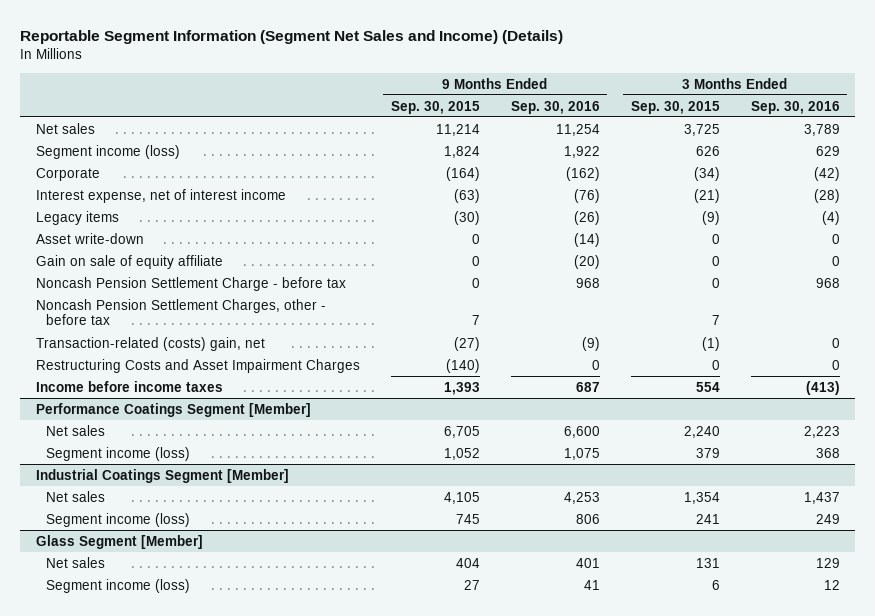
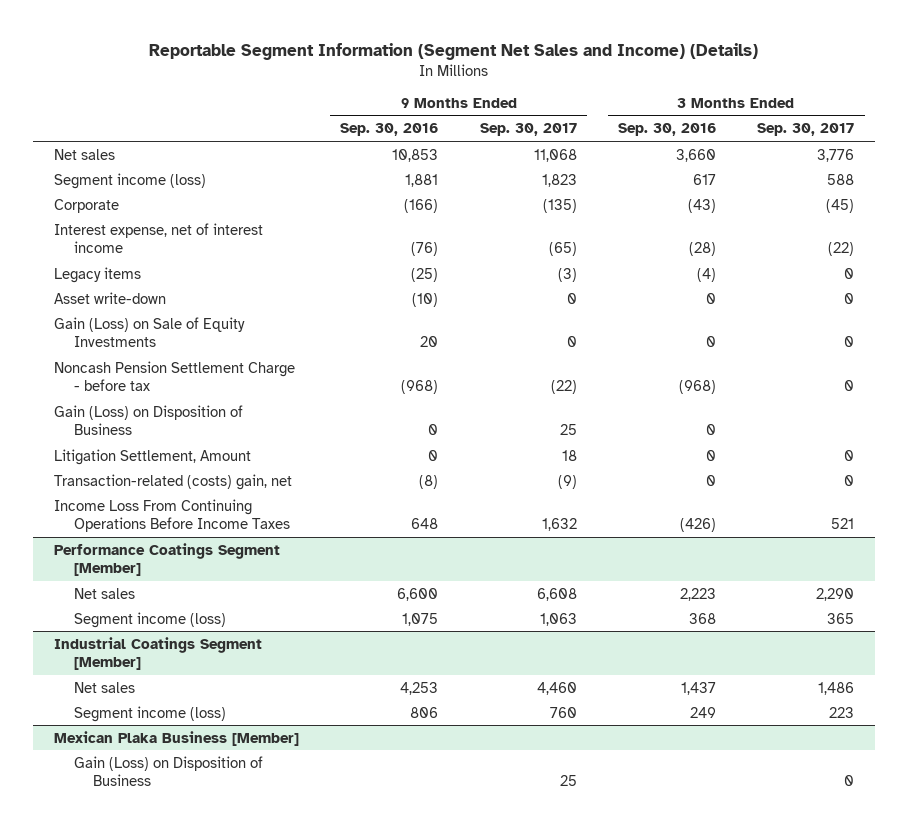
- | 9 Months Ended Sep. 30, 2015 | 9 Months Ended Sep. 30, 2016 | 3 Months Ended Sep. 30, 2015 | 3 Months Ended Sep. 30, 2016
+ | 9 Months Ended Sep. 30, 2016 | 9 Months Ended Sep. 30, 2017 | 3 Months Ended Sep. 30, 2016 | 3 Months Ended Sep. 30, 2017
- Net sales | 11,214 | 11,254 | 3,725 | 3,789
- Segment income (loss) | 1,824 | 1,922 | 626 | 629
- Corporate | (164) | (162) | (34) | (42)
+ Net sales | 10,853 | 11,068 | 3,660 | 3,776
+ Segment income (loss) | 1,881 | 1,823 | 617 | 588
+ Corporate | (166) | (135) | (43) | (45)
- Legacy items | (30) | (26) | (9) | (4)
- Asset write-down | 0 | (14) | 0 | 0
- Gain on sale of equity affiliate | 0 | (20) | 0 | 0
- Noncash Pension Settlement Charge - before tax | 0 | 968 | 0 | 968
- Noncash Pension Settlement Charges, other - before tax | 7 | | 7 |
- Transaction-related (costs) gain, net | (27) | (9) | (1) | 0
- Restructuring Costs and Asset Impairment Charges | (140) | 0 | 0 | 0
- Income before income taxes | 1,393 | 687 | 554 | (413)
+ Legacy items | (25) | (3) | (4) | 0
+ Asset write-down | (10) | 0 | 0 | 0
+ Gain (Loss) on Sale of Equity Investments | 20 | 0 | 0 | 0
+ Noncash Pension Settlement Charge - before tax | (968) | (22) | (968) | 0
+ Gain (Loss) on Disposition of Business | 0 | 25 | 0 |
+ Litigation Settlement, Amount | 0 | 18 | 0 | 0
+ Transaction-related (costs) gain, net | (8) | (9) | 0 | 0
+ Income Loss From Continuing Operations Before Income Taxes | 648 | 1,632 | (426) | 521
- Glass Segment [Member]
- Net sales | 404 | 401 | 131 | 129
- Segment income (loss) | 27 | 41 | 6 | 12
+ Mexican Plaka Business [Member]
+ Gain (Loss) on Disposition of Business | | 25 | | 0

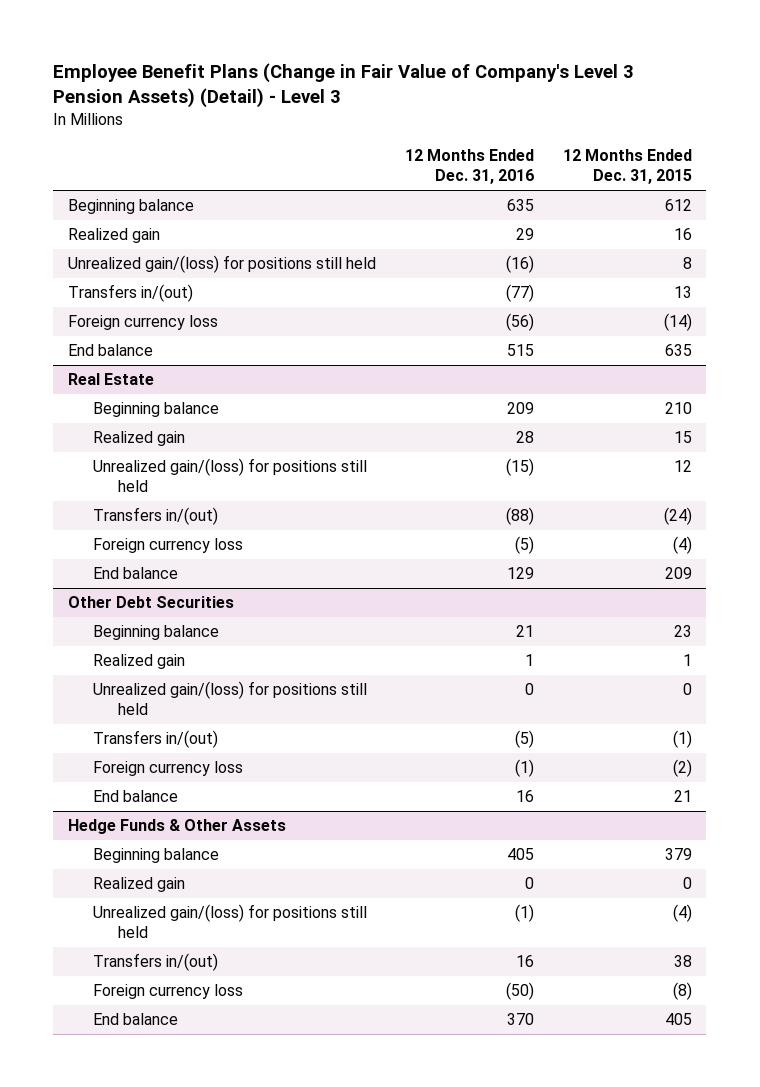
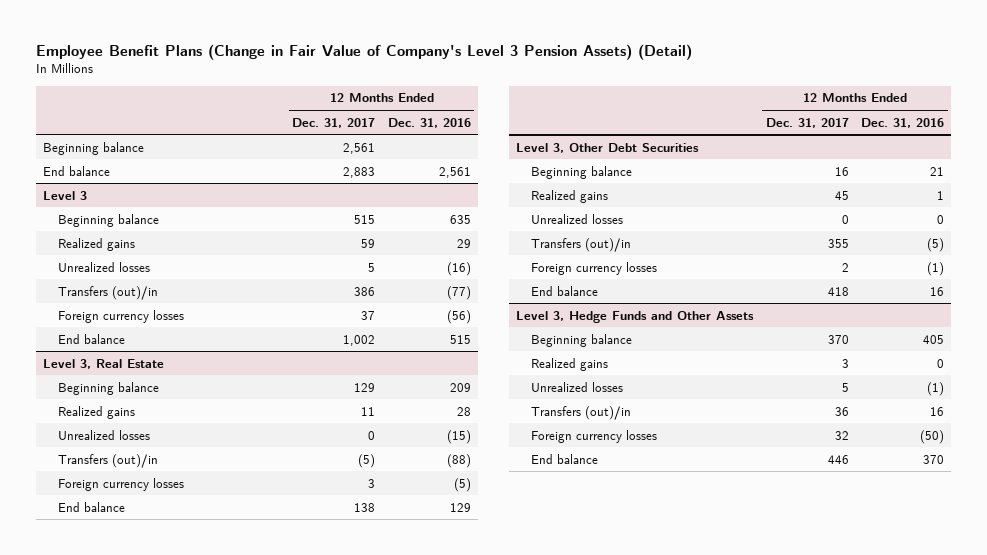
- Employee Benefit Plans (Change in Fair Value of Company's Level 3 Pension Assets) (Detail) - Level 3
+ Employee Benefit Plans (Change in Fair Value of Company's Level 3 Pension Assets) (Detail)
- | 12 Months Ended Dec. 31, 2016 | 12 Months Ended Dec. 31, 2015
+ | 12 Months Ended Dec. 31, 2017 | 12 Months Ended Dec. 31, 2016
+ Beginning balance | 2,561 |
+ End balance | 2,883 | 2,561
+ Level 3
- Realized gain | 29 | 16
- Unrealized gain/(loss) for positions still held | (16) | 8
- Transfers in/(out) | (77) | 13
- Foreign currency loss | (56) | (14)
+ Realized gains | 59 | 29
+ Unrealized losses | 5 | (16)
+ Transfers (out)/in | 386 | (77)
+ Foreign currency losses | 37 | (56)
- Real Estate
+ Level 3, Real Estate
- Realized gain | 28 | 15
- Unrealized gain/(loss) for positions still held | (15) | 12
- Transfers in/(out) | (88) | (24)
- Foreign currency loss | (5) | (4)
+ Realized gains | 11 | 28
+ Unrealized losses | 0 | (15)
+ Transfers (out)/in | (5) | (88)
+ Foreign currency losses | 3 | (5)
- Other Debt Securities
+ Level 3, Other Debt Securities
- Realized gain | 1 | 1
- Unrealized gain/(loss) for positions still held | 0 | 0
- Transfers in/(out) | (5) | (1)
- Foreign currency loss | (1) | (2)
+ Realized gains | 45 | 1
+ Unrealized losses | 0 | 0
+ Transfers (out)/in | 355 | (5)
+ Foreign currency losses | 2 | (1)
- Hedge Funds & Other Assets
+ Level 3, Hedge Funds and Other Assets
- Realized gain | 0 | 0
- Unrealized gain/(loss) for positions still held | (1) | (4)
- Transfers in/(out) | 16 | 38
- Foreign currency loss | (50) | (8)
+ Realized gains | 3 | 0
+ Unrealized losses | 5 | (1)
+ Transfers (out)/in | 36 | 16
+ Foreign currency losses | 32 | (50)

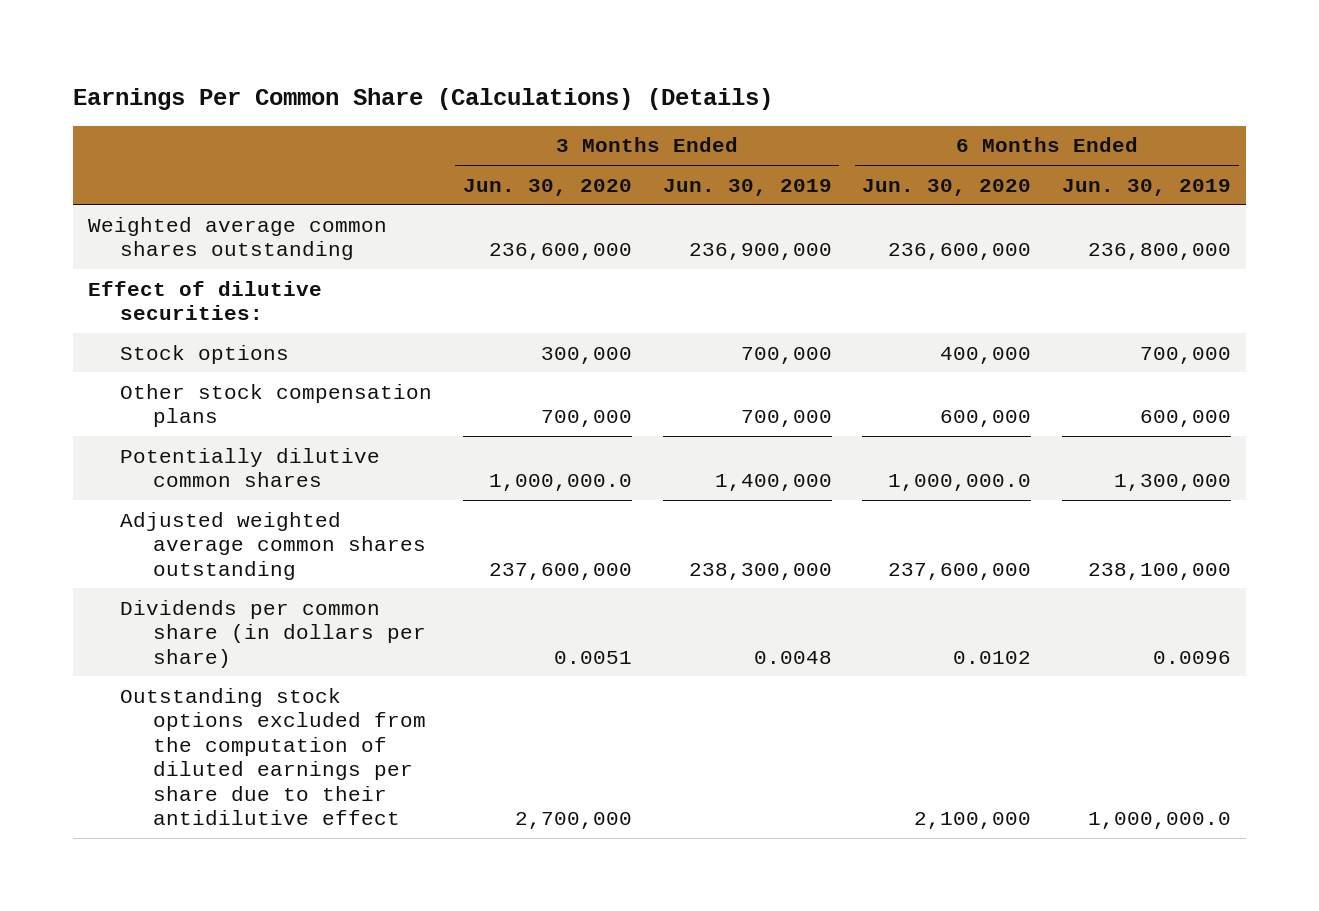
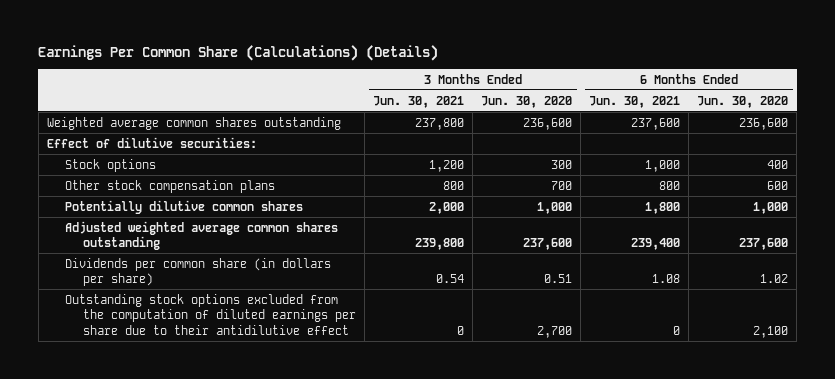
- | 3 Months Ended Jun. 30, 2020 | 3 Months Ended Jun. 30, 2019 | 6 Months Ended Jun. 30, 2020 | 6 Months Ended Jun. 30, 2019
+ | 3 Months Ended Jun. 30, 2021 | 3 Months Ended Jun. 30, 2020 | 6 Months Ended Jun. 30, 2021 | 6 Months Ended Jun. 30, 2020
- Weighted average common shares outstanding | 236,600,000 | 236,900,000 | 236,600,000 | 236,800,000
+ Weighted average common shares outstanding | 237,800 | 236,600 | 237,600 | 236,600
- Stock options | 300,000 | 700,000 | 400,000 | 700,000
- Other stock compensation plans | 700,000 | 700,000 | 600,000 | 600,000
- Potentially dilutive common shares | 1,000,000.0 | 1,400,000 | 1,000,000.0 | 1,300,000
- Adjusted weighted average common shares outstanding | 237,600,000 | 238,300,000 | 237,600,000 | 238,100,000
- Dividends per common share (in dollars per share) | 0.0051 | 0.0048 | 0.0102 | 0.0096
- Outstanding stock options excluded from the computation of diluted earnings per share due to their antidilutive effect | 2,700,000 | | 2,100,000 | 1,000,000.0
+ Stock options | 1,200 | 300 | 1,000 | 400
+ Other stock compensation plans | 800 | 700 | 800 | 600
+ Potentially dilutive common shares | 2,000 | 1,000 | 1,800 | 1,000
+ Adjusted weighted average common shares outstanding | 239,800 | 237,600 | 239,400 | 237,600
+ Dividends per common share (in dollars per share) | 0.54 | 0.51 | 1.08 | 1.02
+ Outstanding stock options excluded from the computation of diluted earnings per share due to their antidilutive effect | 0 | 2,700 | 0 | 2,100

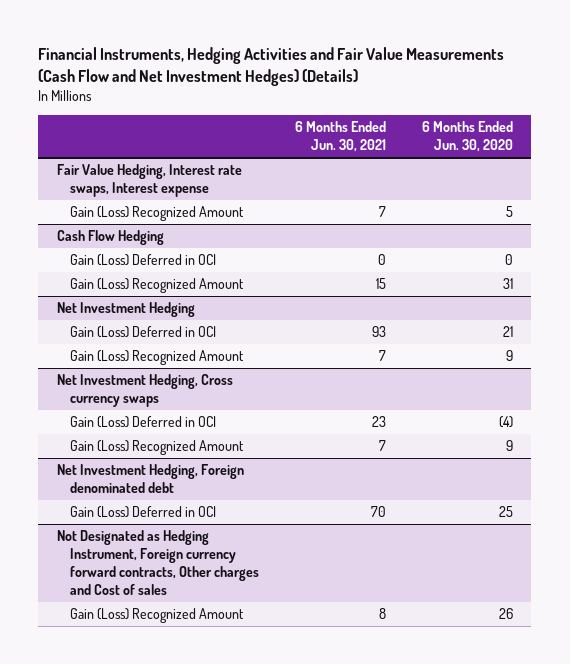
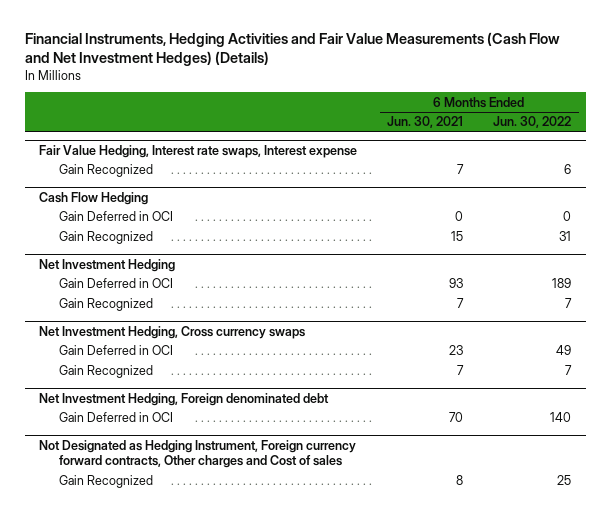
- | 6 Months Ended Jun. 30, 2021 | 6 Months Ended Jun. 30, 2020
+ | 6 Months Ended Jun. 30, 2021 | 6 Months Ended Jun. 30, 2022
@ Fair Value Hedging, Interest rate swaps, Interest expense
- Gain (Loss) Recognized Amount | 7 | 5
+ Gain Recognized | 7 | 6
@ Cash Flow Hedging
- Gain (Loss) Deferred in OCI | 0 | 0
- Gain (Loss) Recognized Amount | 15 | 31
+ Gain Deferred in OCI | 0 | 0
+ Gain Recognized | 15 | 31
@ Net Investment Hedging
- Gain (Loss) Deferred in OCI | 93 | 21
- Gain (Loss) Recognized Amount | 7 | 9
+ Gain Deferred in OCI | 93 | 189
+ Gain Recognized | 7 | 7
@ Net Investment Hedging, Cross currency swaps
- Gain (Loss) Deferred in OCI | 23 | (4)
- Gain (Loss) Recognized Amount | 7 | 9
+ Gain Deferred in OCI | 23 | 49
+ Gain Recognized | 7 | 7
@ Net Investment Hedging, Foreign denominated debt
- Gain (Loss) Deferred in OCI | 70 | 25
+ Gain Deferred in OCI | 70 | 140
@ Not Designated as Hedging Instrument, Foreign currency forward contracts, Other charges and Cost of sales
- Gain (Loss) Recognized Amount | 8 | 26
+ Gain Recognized | 8 | 25

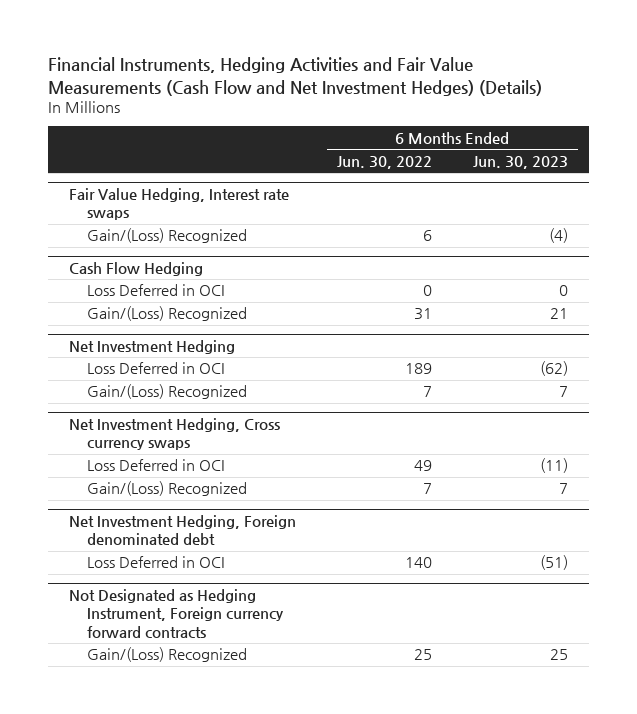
- | 6 Months Ended Jun. 30, 2021 | 6 Months Ended Jun. 30, 2022
+ | 6 Months Ended Jun. 30, 2022 | 6 Months Ended Jun. 30, 2023
- Fair Value Hedging, Interest rate swaps, Interest expense
- Gain Recognized | 7 | 6
+ Fair Value Hedging, Interest rate swaps
+ Gain/(Loss) Recognized | 6 | (4)
@ Cash Flow Hedging
- Gain Deferred in OCI | 0 | 0
- Gain Recognized | 15 | 31
+ Loss Deferred in OCI | 0 | 0
+ Gain/(Loss) Recognized | 31 | 21
@ Net Investment Hedging
- Gain Deferred in OCI | 93 | 189
- Gain Recognized | 7 | 7
+ Loss Deferred in OCI | 189 | (62)
+ Gain/(Loss) Recognized | 7 | 7
@ Net Investment Hedging, Cross currency swaps
- Gain Deferred in OCI | 23 | 49
- Gain Recognized | 7 | 7
+ Loss Deferred in OCI | 49 | (11)
+ Gain/(Loss) Recognized | 7 | 7
@ Net Investment Hedging, Foreign denominated debt
- Gain Deferred in OCI | 70 | 140
- Not Designated as Hedging Instrument, Foreign currency forward contracts, Other charges and Cost of sales
- Gain Recognized | 8 | 25
@ Net Investment Hedging, Foreign denominated debt
+ Loss Deferred in OCI | 140 | (51)
+ Not Designated as Hedging Instrument, Foreign currency forward contracts
+ Gain/(Loss) Recognized | 25 | 25

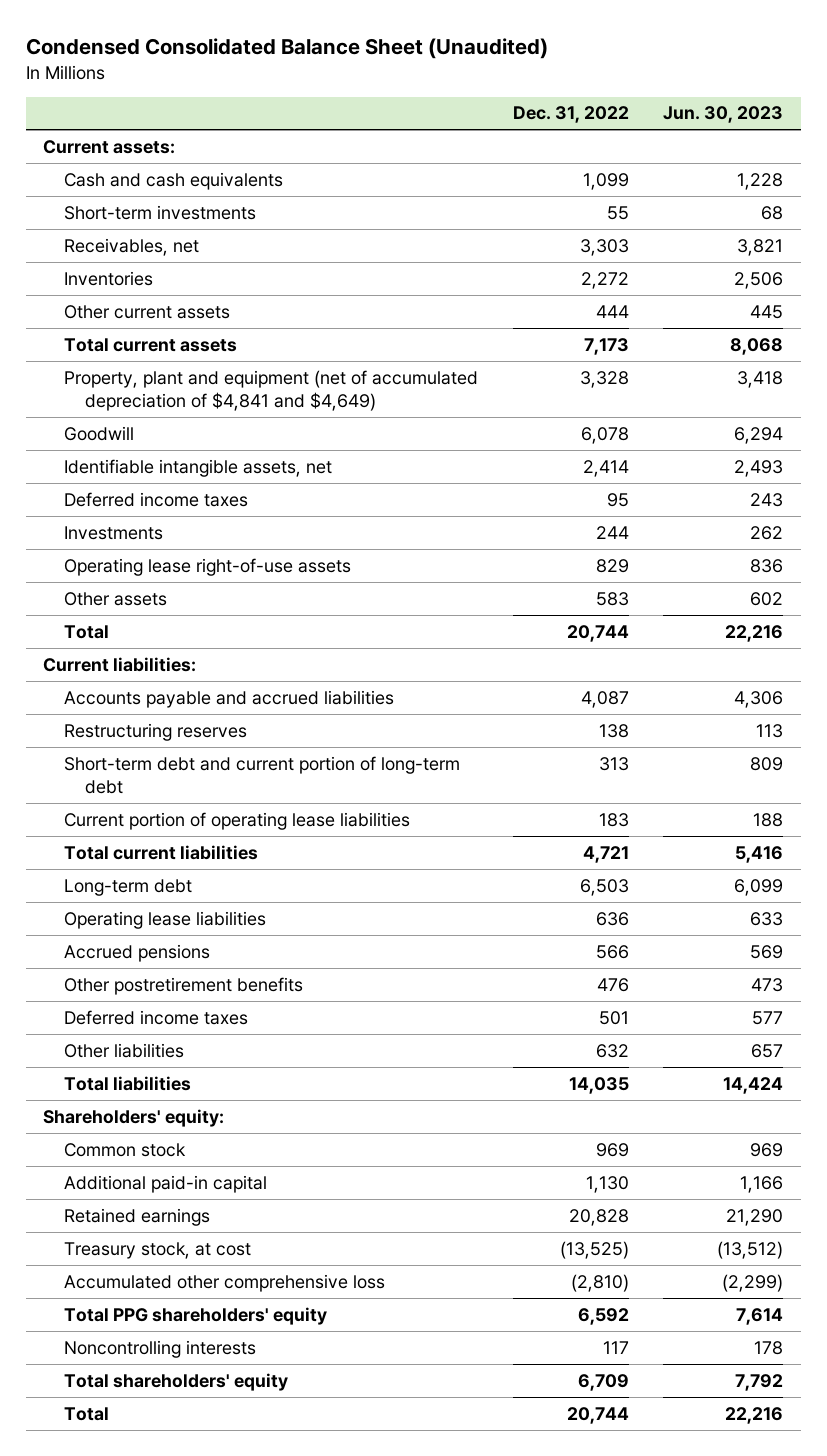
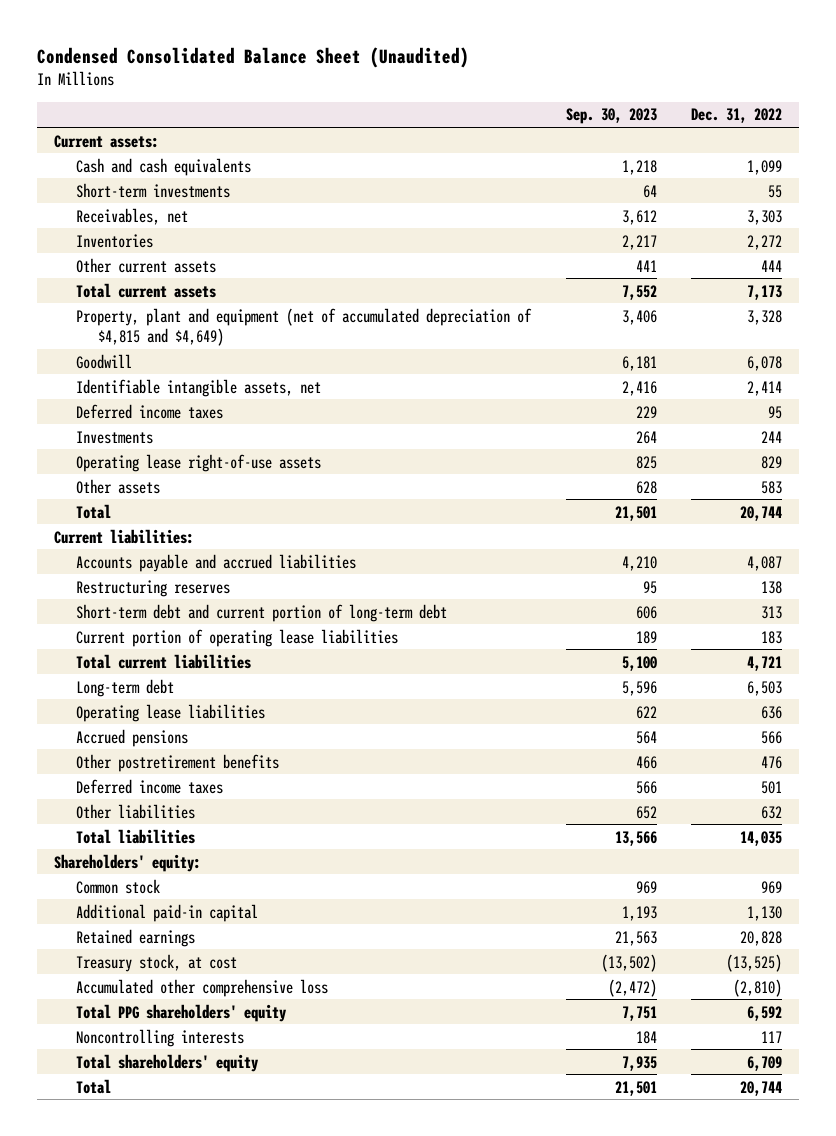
- | Dec. 31, 2022 | Jun. 30, 2023
+ | Sep. 30, 2023 | Dec. 31, 2022
- Property, plant and equipment (net of accumulated depreciation of $4,841 and $4,649) | 3,328 | 3,418
+ Property, plant and equipment (net of accumulated depreciation of $4,815 and $4,649) | 3,406 | 3,328

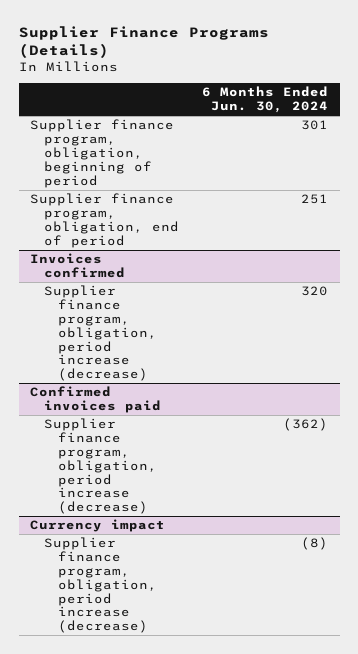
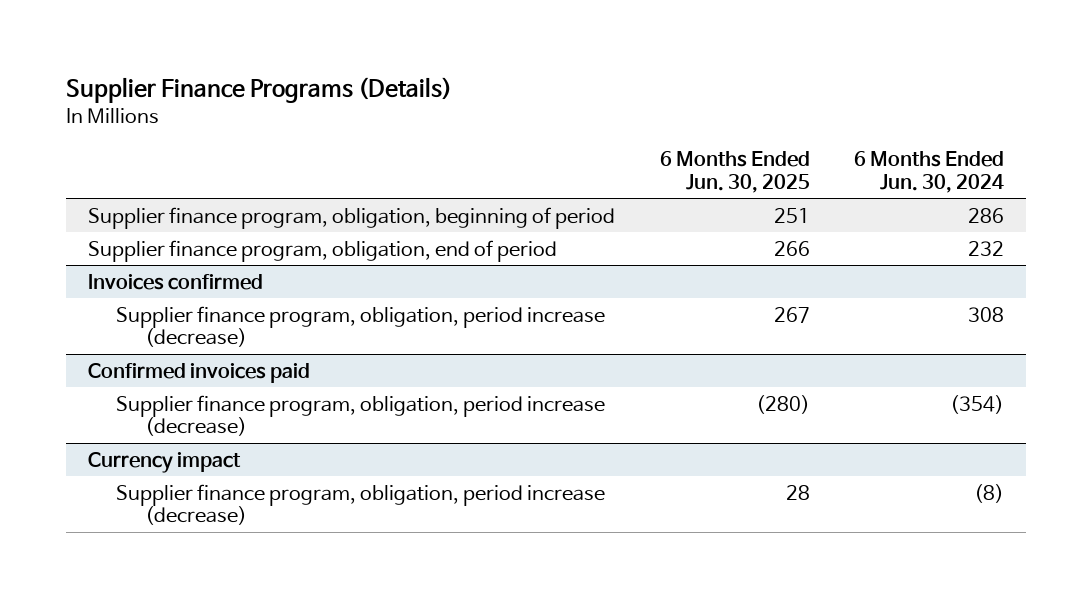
- | 6 Months Ended Jun. 30, 2024
+ | 6 Months Ended Jun. 30, 2025 | 6 Months Ended Jun. 30, 2024
- Supplier finance program, obligation, beginning of period | 301
- Supplier finance program, obligation, end of period | 251
+ Supplier finance program, obligation, beginning of period | 251 | 286
+ Supplier finance program, obligation, end of period | 266 | 232
@ Invoices confirmed
- Supplier finance program, obligation, period increase (decrease) | 320
+ Supplier finance program, obligation, period increase (decrease) | 267 | 308
@ Confirmed invoices paid
- Supplier finance program, obligation, period increase (decrease) | (362)
+ Supplier finance program, obligation, period increase (decrease) | (280) | (354)

